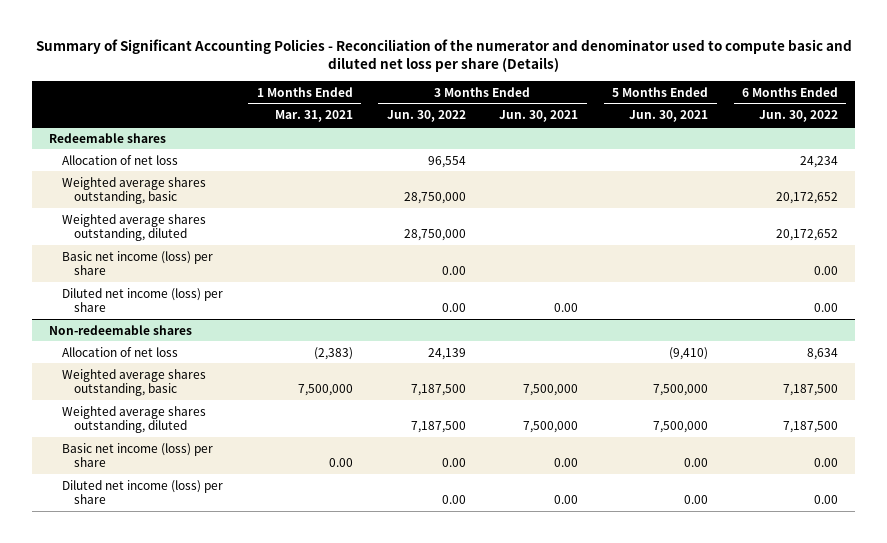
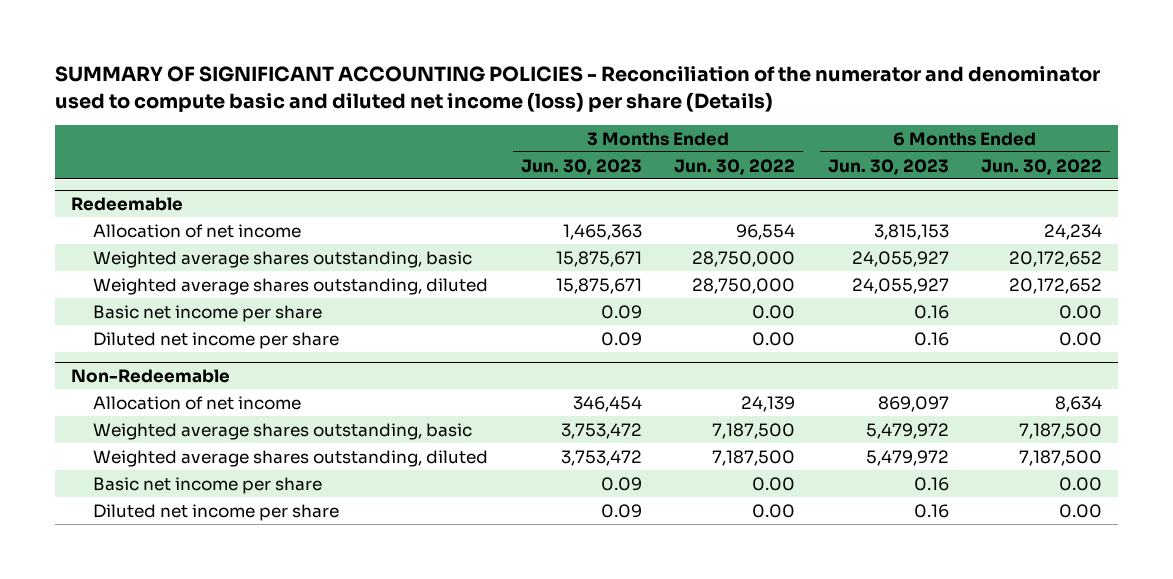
- Summary of Significant Accounting Policies - Reconciliation of the numerator and denominator used to compute basic and diluted net loss per share (Details)
+ SUMMARY OF SIGNIFICANT ACCOUNTING POLICIES - Reconciliation of the numerator and denominator used to compute basic and diluted net income (loss) per share (Details)
- | 1 Months Ended Mar. 31, 2021 | 3 Months Ended Jun. 30, 2022 | 3 Months Ended Jun. 30, 2021 | 5 Months Ended Jun. 30, 2021 | 6 Months Ended Jun. 30, 2022
+ | 3 Months Ended Jun. 30, 2023 | 3 Months Ended Jun. 30, 2022 | 6 Months Ended Jun. 30, 2023 | 6 Months Ended Jun. 30, 2022
- Redeemable shares
- Allocation of net loss | | 96,554 | | | 24,234
+ Redeemable
+ Allocation of net income | 1,465,363 | 96,554 | 3,815,153 | 24,234
- Basic net income (loss) per share | | 0.00 | | | 0.00
- Diluted net income (loss) per share | | 0.00 | 0.00 | | 0.00
- Non-redeemable shares
- Allocation of net loss | (2,383) | 24,139 | | (9,410) | 8,634
+ Basic net income per share | 0.09 | 0.00 | 0.16 | 0.00
+ Diluted net income per share | 0.09 | 0.00 | 0.16 | 0.00
+ Non-Redeemable
+ Allocation of net income | 346,454 | 24,139 | 869,097 | 8,634
- Basic net income (loss) per share | 0.00 | 0.00 | 0.00 | 0.00 | 0.00
- Diluted net income (loss) per share | | 0.00 | 0.00 | 0.00 | 0.00
+ Basic net income per share | 0.09 | 0.00 | 0.16 | 0.00
+ Diluted net income per share | 0.09 | 0.00 | 0.16 | 0.00

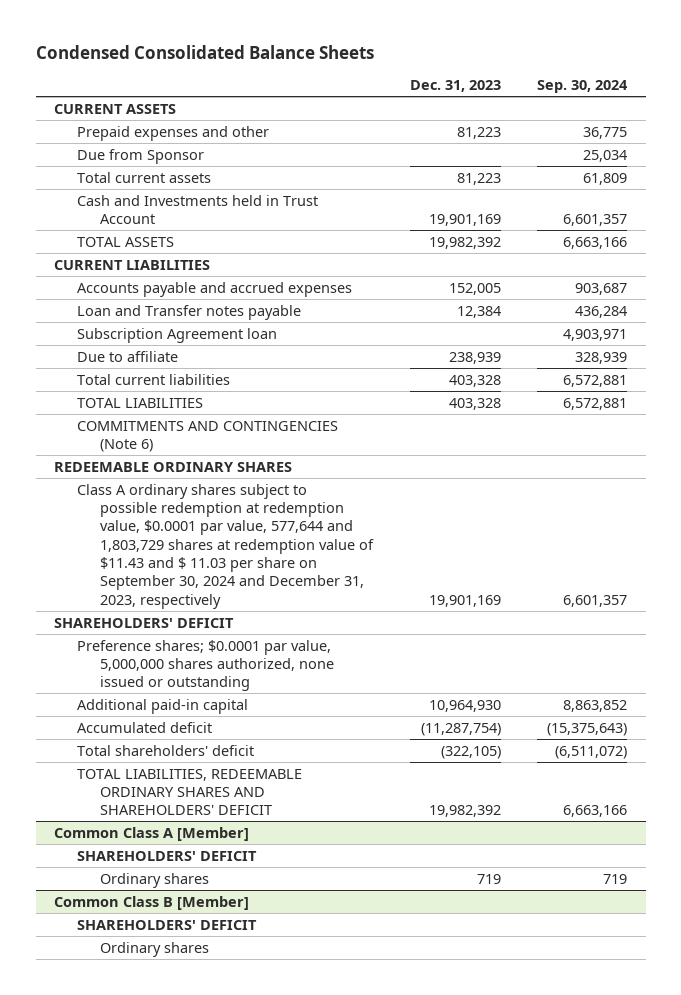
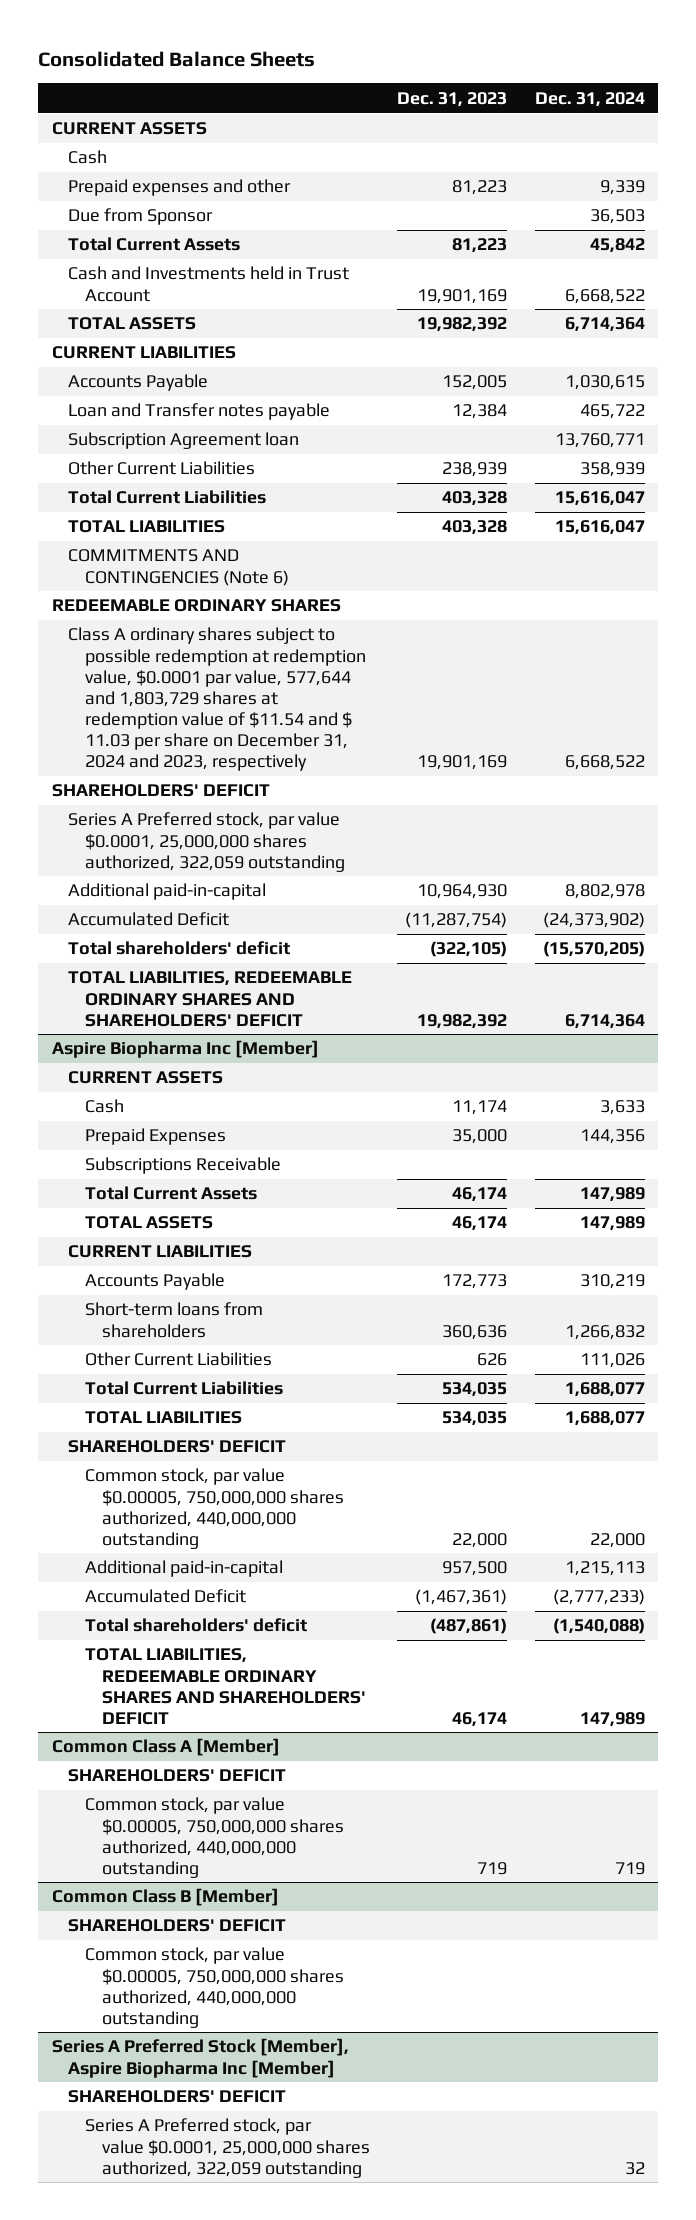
- Condensed Consolidated Balance Sheets
+ Consolidated Balance Sheets
- | Dec. 31, 2023 | Sep. 30, 2024
+ | Dec. 31, 2023 | Dec. 31, 2024
+ Cash
- Total current assets | 81,223 | 61,809
+ Total Current Assets | 81,223 | 45,842
- Accounts payable and accrued expenses | 152,005 | 903,687
+ Accounts Payable | 152,005 | 1,030,615
- Due to affiliate | 238,939 | 328,939
- Total current liabilities | 403,328 | 6,572,881
+ Other Current Liabilities | 238,939 | 358,939
+ Total Current Liabilities | 403,328 | 15,616,047
- Class A ordinary shares subject to possible redemption at redemption value, $0.0001 par value, 577,644 and 1,803,729 shares at redemption value of $11.43 and $ 11.03 per share on September 30, 2024 and December 31, 2023, respectively | 19,901,169 | 6,601,357
+ Class A ordinary shares subject to possible redemption at redemption value, $0.0001 par value, 577,644 and 1,803,729 shares at redemption value of $11.54 and $ 11.03 per share on December 31, 2024 and 2023, respectively | 19,901,169 | 6,668,522
- Preference shares; $0.0001 par value, 5,000,000 shares authorized, none issued or outstanding
- Additional paid-in capital | 10,964,930 | 8,863,852
- Accumulated deficit | (11,287,754) | (15,375,643)
+ Series A Preferred stock, par value $0.0001, 25,000,000 shares authorized, 322,059 outstanding
+ Additional paid-in-capital | 10,964,930 | 8,802,978
+ Accumulated Deficit | (11,287,754) | (24,373,902)
+ Aspire Biopharma Inc [Member]
+ CURRENT ASSETS
+ Cash | 11,174 | 3,633
+ Prepaid Expenses | 35,000 | 144,356
+ Subscriptions Receivable
+ Total Current Assets | 46,174 | 147,989
+ TOTAL ASSETS | 46,174 | 147,989
+ CURRENT LIABILITIES
+ Accounts Payable | 172,773 | 310,219
+ Short-term loans from shareholders | 360,636 | 1,266,832
+ Other Current Liabilities | 626 | 111,026
+ Total Current Liabilities | 534,035 | 1,688,077
+ TOTAL LIABILITIES | 534,035 | 1,688,077
+ SHAREHOLDERS' DEFICIT
+ Common stock, par value $0.00005, 750,000,000 shares authorized, 440,000,000 outstanding | 22,000 | 22,000
+ Additional paid-in-capital | 957,500 | 1,215,113
+ Accumulated Deficit | (1,467,361) | (2,777,233)
+ Total shareholders' deficit | (487,861) | (1,540,088)
+ TOTAL LIABILITIES, REDEEMABLE ORDINARY SHARES AND SHAREHOLDERS' DEFICIT | 46,174 | 147,989
@ Common Class A [Member]
- Ordinary shares | 719 | 719
+ Common stock, par value $0.00005, 750,000,000 shares authorized, 440,000,000 outstanding | 719 | 719
@ Common Class B [Member]
- Ordinary shares
+ Common stock, par value $0.00005, 750,000,000 shares authorized, 440,000,000 outstanding
+ Series A Preferred Stock [Member], Aspire Biopharma Inc [Member]
+ SHAREHOLDERS' DEFICIT
+ Series A Preferred stock, par value $0.0001, 25,000,000 shares authorized, 322,059 outstanding | | 32

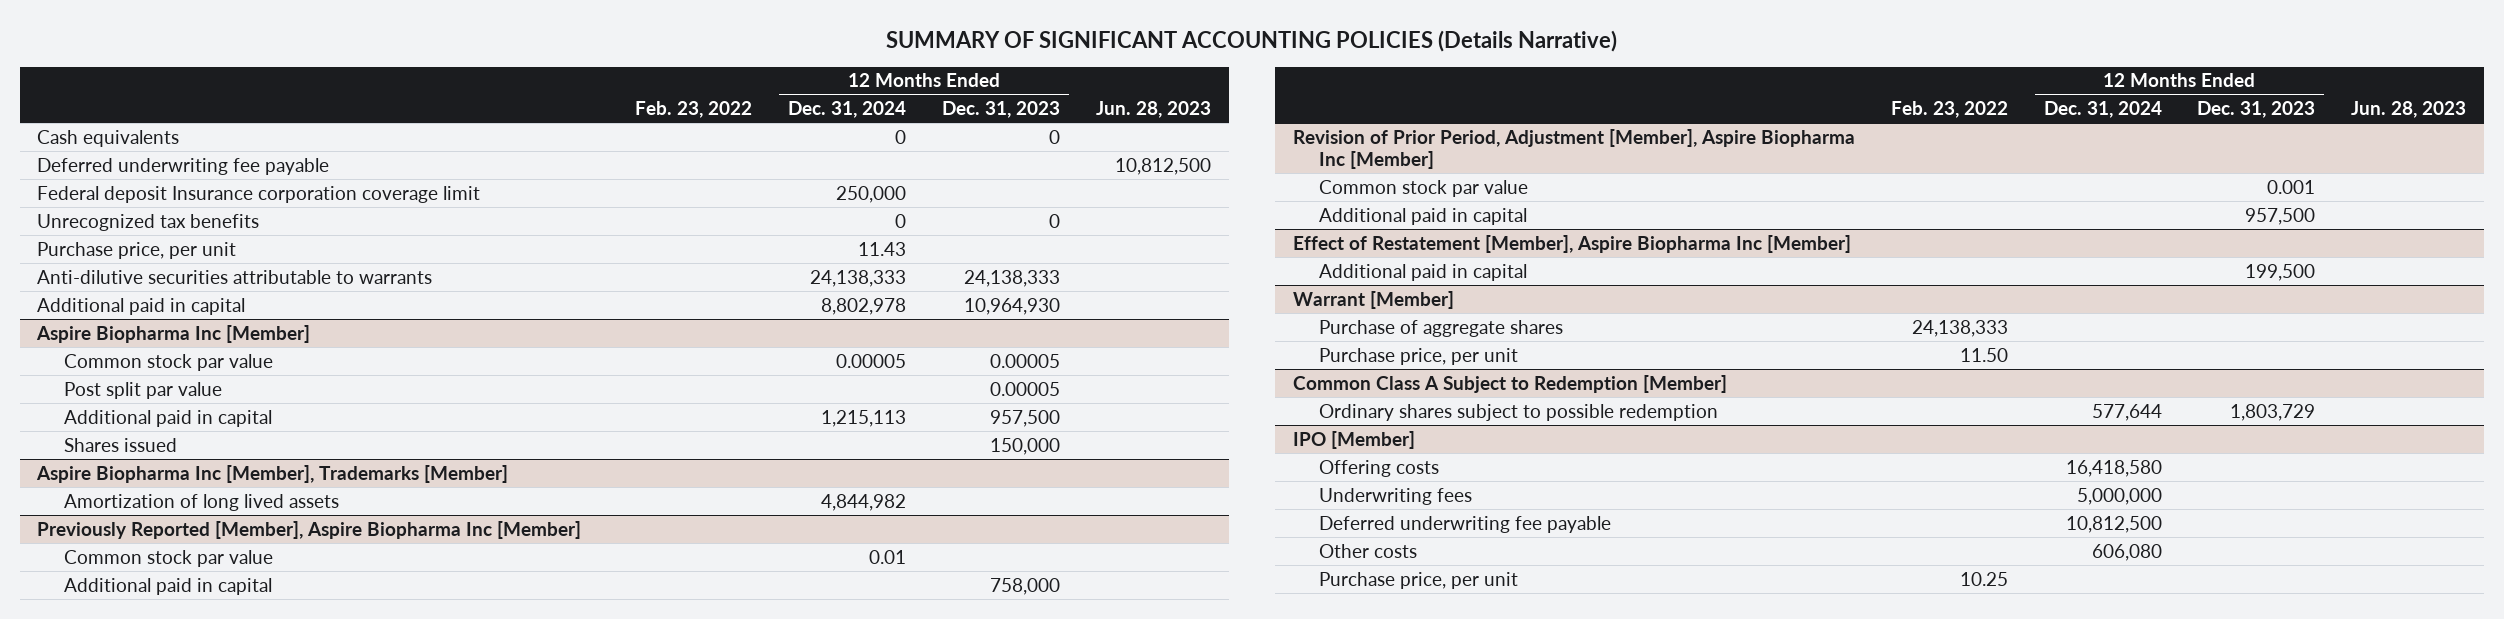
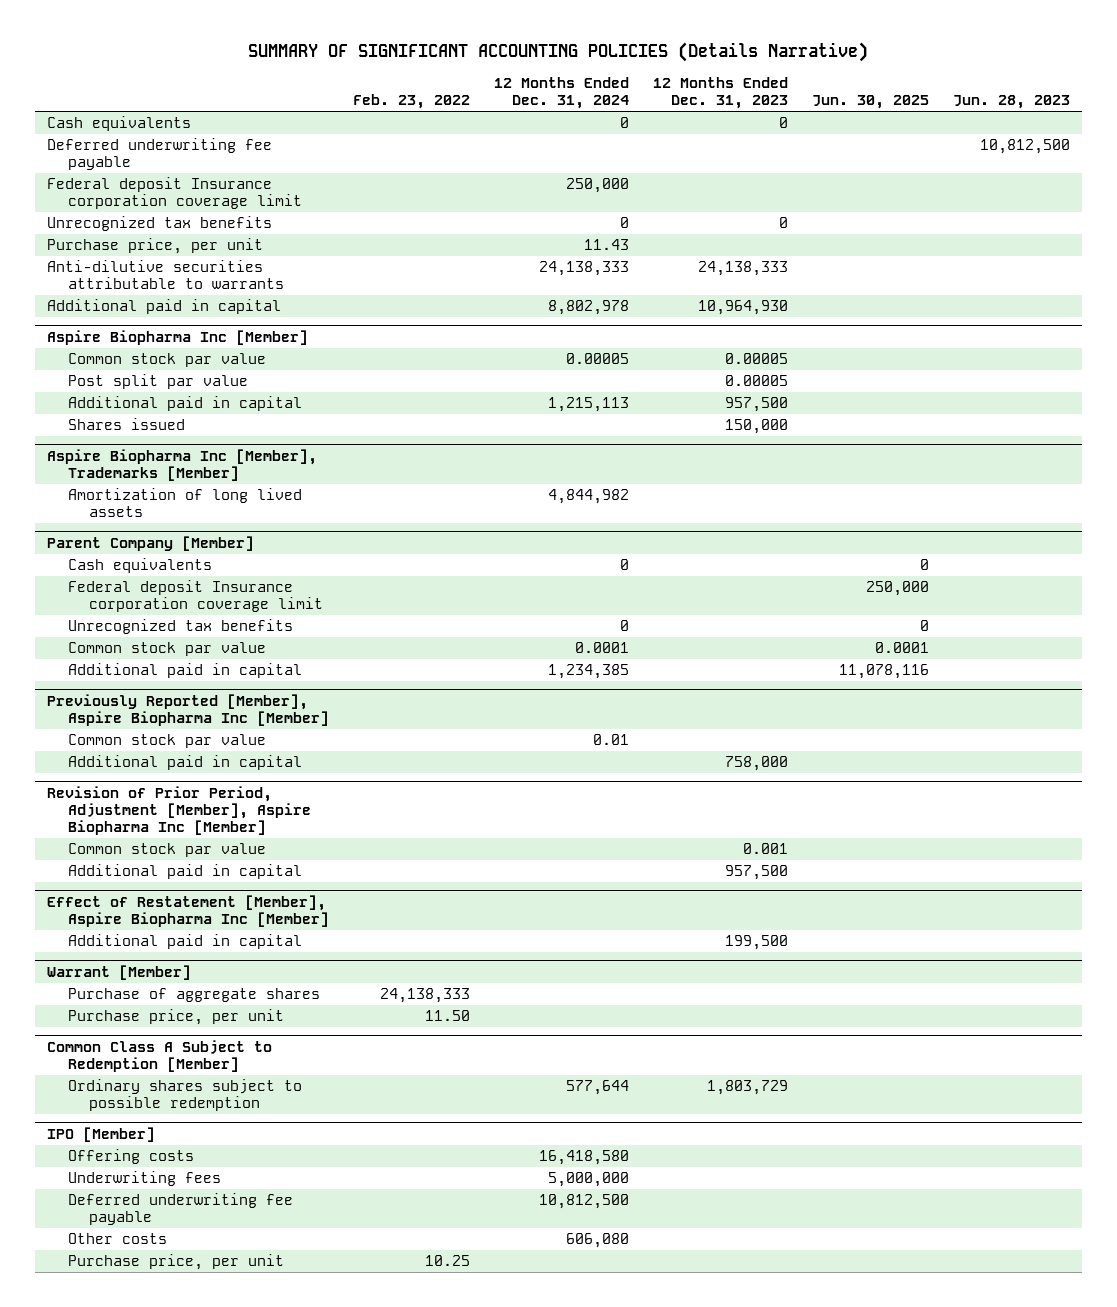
- | Feb. 23, 2022 | 12 Months Ended Dec. 31, 2024 | 12 Months Ended Dec. 31, 2023 | Jun. 28, 2023
+ | Feb. 23, 2022 | 12 Months Ended Dec. 31, 2024 | 12 Months Ended Dec. 31, 2023 | Jun. 30, 2025 | Jun. 28, 2023
+ Parent Company [Member]
+ Cash equivalents | | 0 | | 0 |
+ Federal deposit Insurance corporation coverage limit | | | | 250,000 |
+ Unrecognized tax benefits | | 0 | | 0 |
+ Common stock par value | | 0.0001 | | 0.0001 |
+ Additional paid in capital | | 1,234,385 | | 11,078,116 |

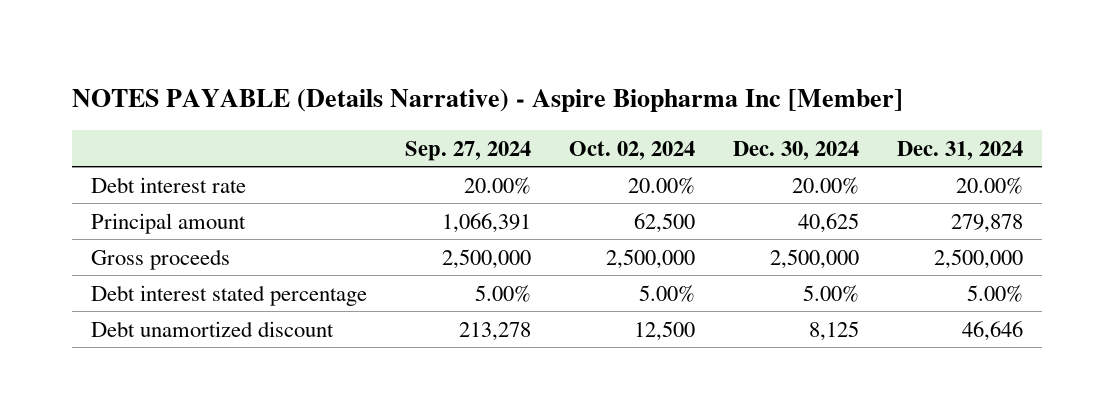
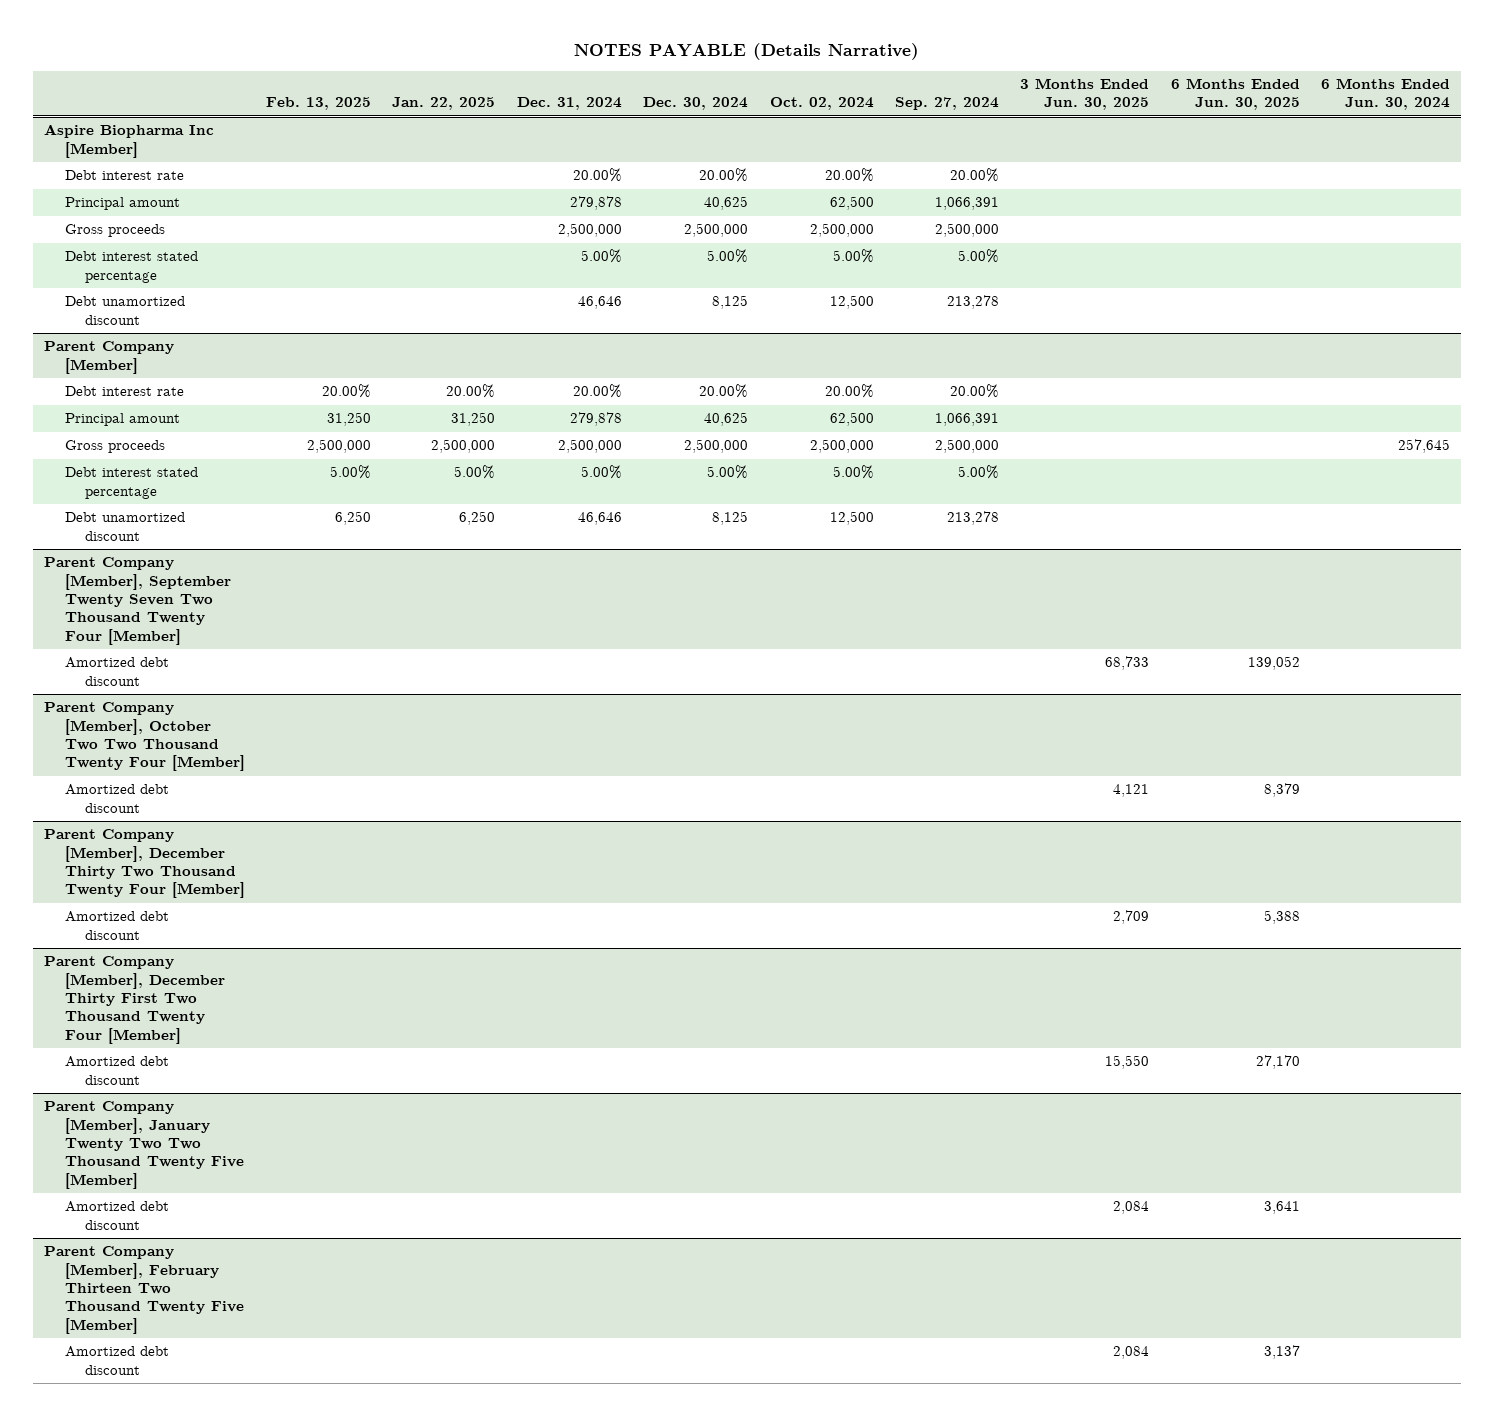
- NOTES PAYABLE (Details Narrative) - Aspire Biopharma Inc [Member]
+ NOTES PAYABLE (Details Narrative)
- | Sep. 27, 2024 | Oct. 02, 2024 | Dec. 30, 2024 | Dec. 31, 2024
+ | Feb. 13, 2025 | Jan. 22, 2025 | Dec. 31, 2024 | Dec. 30, 2024 | Oct. 02, 2024 | Sep. 27, 2024 | 3 Months Ended Jun. 30, 2025 | 6 Months Ended Jun. 30, 2025 | 6 Months Ended Jun. 30, 2024
+ Aspire Biopharma Inc [Member]
+ Parent Company [Member]
+ Debt interest rate | 20.00% | 20.00% | 20.00% | 20.00% | 20.00% | 20.00% | | |
+ Principal amount | 31,250 | 31,250 | 279,878 | 40,625 | 62,500 | 1,066,391 | | |
+ Gross proceeds | 2,500,000 | 2,500,000 | 2,500,000 | 2,500,000 | 2,500,000 | 2,500,000 | | | 257,645
+ Debt interest stated percentage | 5.00% | 5.00% | 5.00% | 5.00% | 5.00% | 5.00% | | |
+ Debt unamortized discount | 6,250 | 6,250 | 46,646 | 8,125 | 12,500 | 213,278 | | |
+ Parent Company [Member], September Twenty Seven Two Thousand Twenty Four [Member]
+ Amortized debt discount | | | | | | | 68,733 | 139,052 |
+ Parent Company [Member], October Two Two Thousand Twenty Four [Member]
+ Amortized debt discount | | | | | | | 4,121 | 8,379 |
+ Parent Company [Member], December Thirty Two Thousand Twenty Four [Member]
+ Amortized debt discount | | | | | | | 2,709 | 5,388 |
+ Parent Company [Member], December Thirty First Two Thousand Twenty Four [Member]
+ Amortized debt discount | | | | | | | 15,550 | 27,170 |
+ Parent Company [Member], January Twenty Two Two Thousand Twenty Five [Member]
+ Amortized debt discount | | | | | | | 2,084 | 3,641 |
+ Parent Company [Member], February Thirteen Two Thousand Twenty Five [Member]
+ Amortized debt discount | | | | | | | 2,084 | 3,137 |

